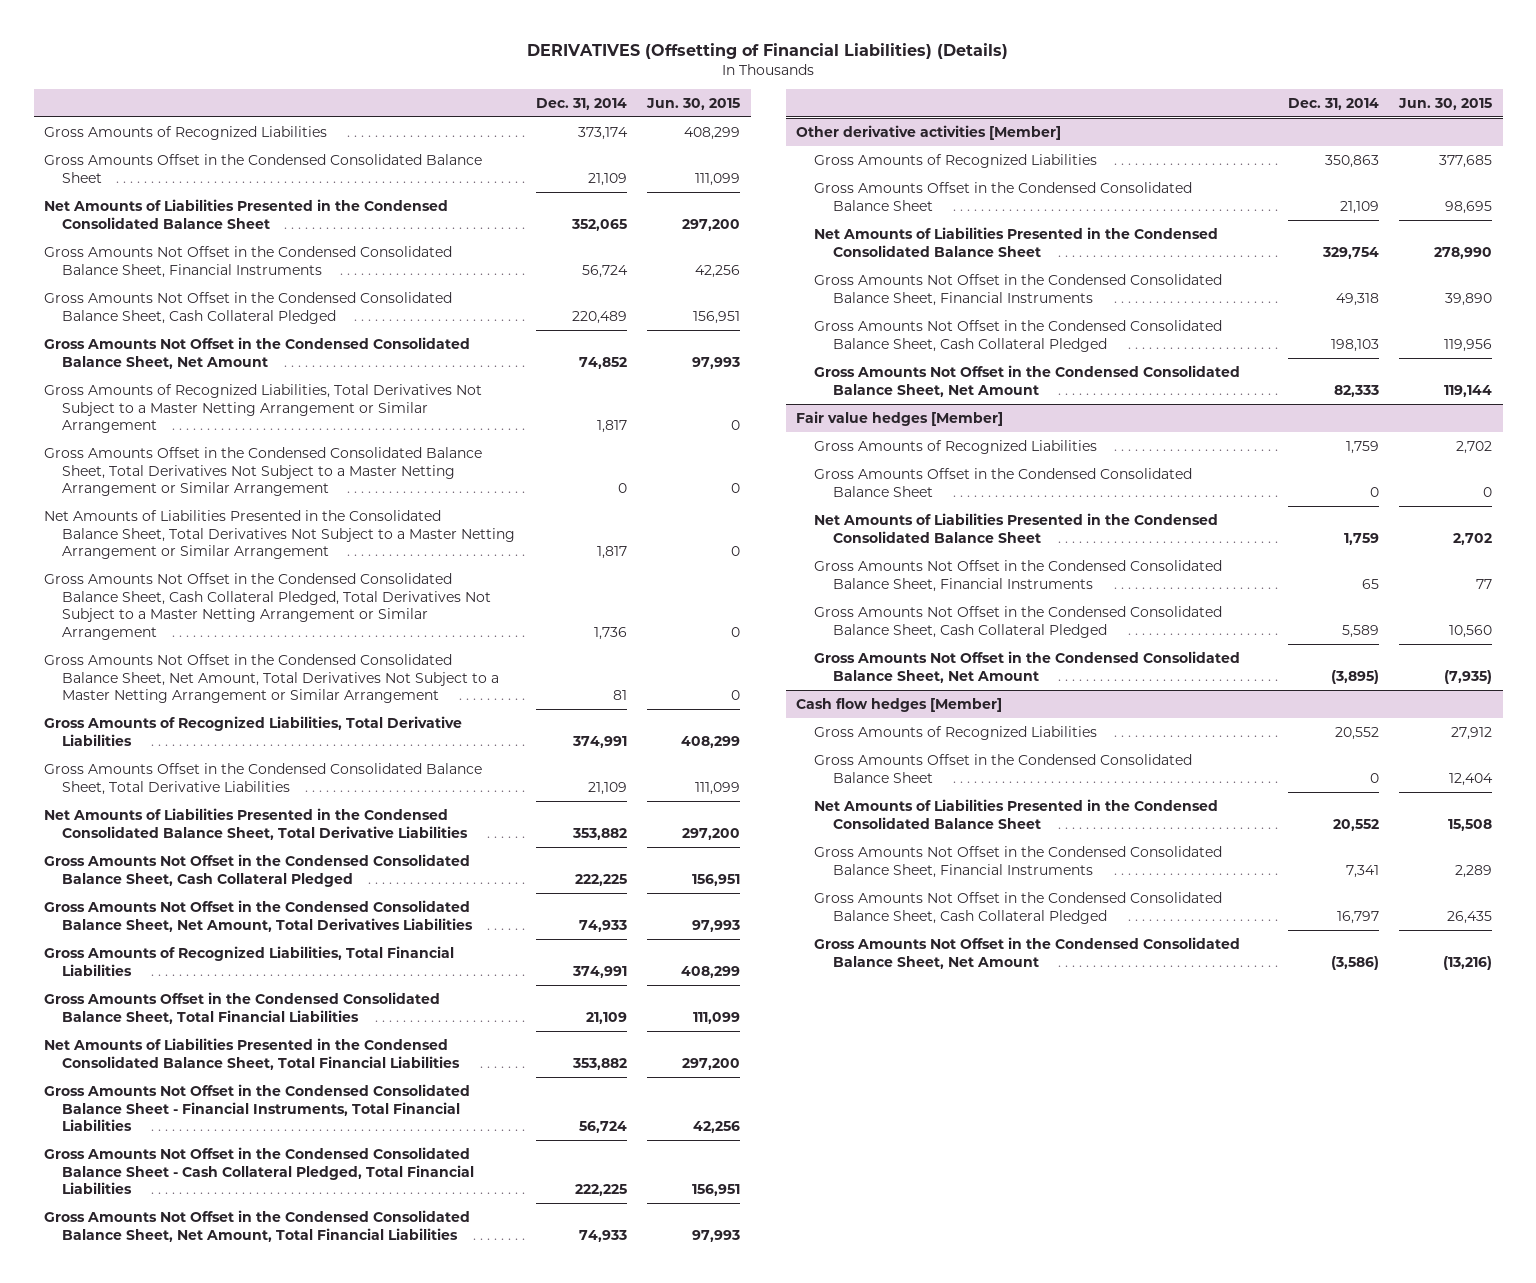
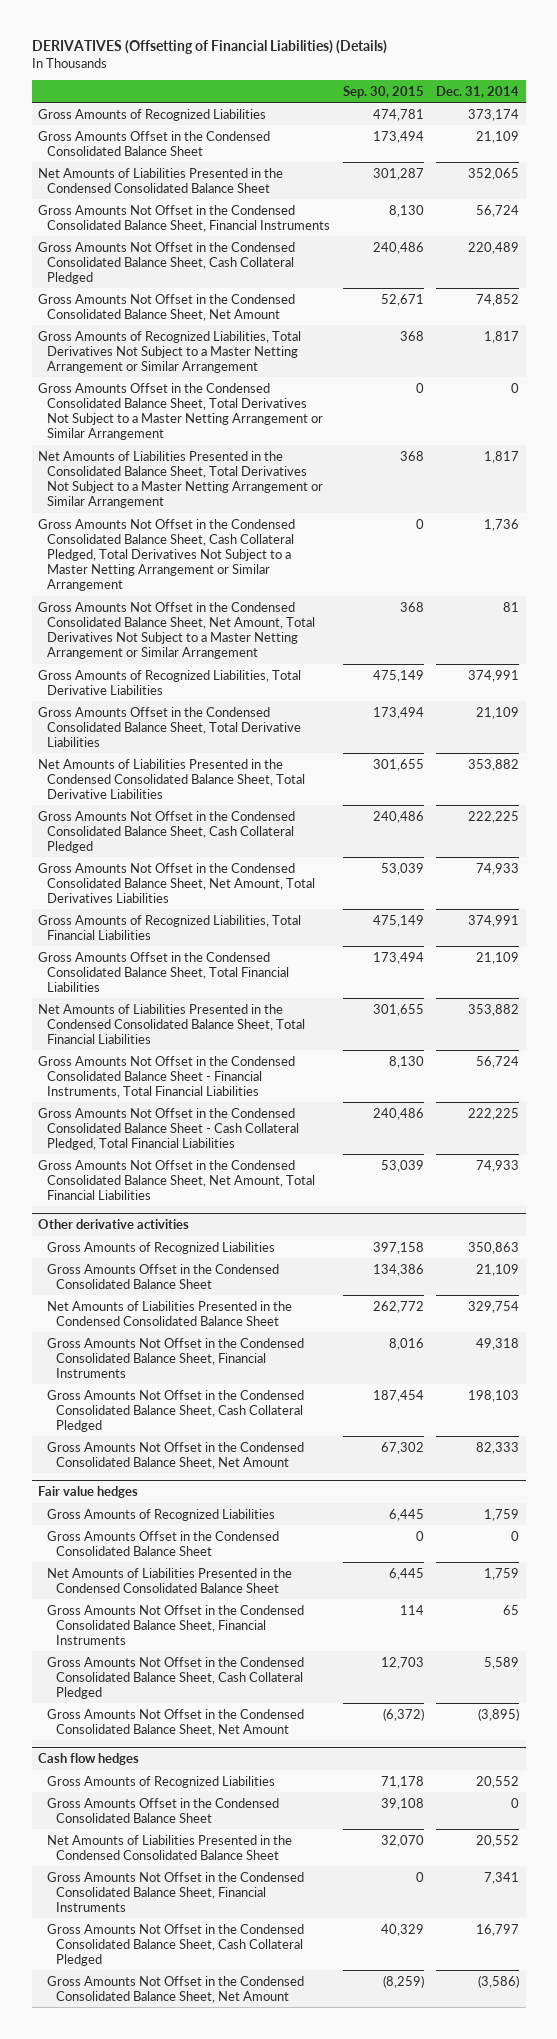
- | Dec. 31, 2014 | Jun. 30, 2015
+ | Sep. 30, 2015 | Dec. 31, 2014
- Other derivative activities [Member]
+ Other derivative activities
- Fair value hedges [Member]
+ Fair value hedges
- Cash flow hedges [Member]
+ Cash flow hedges

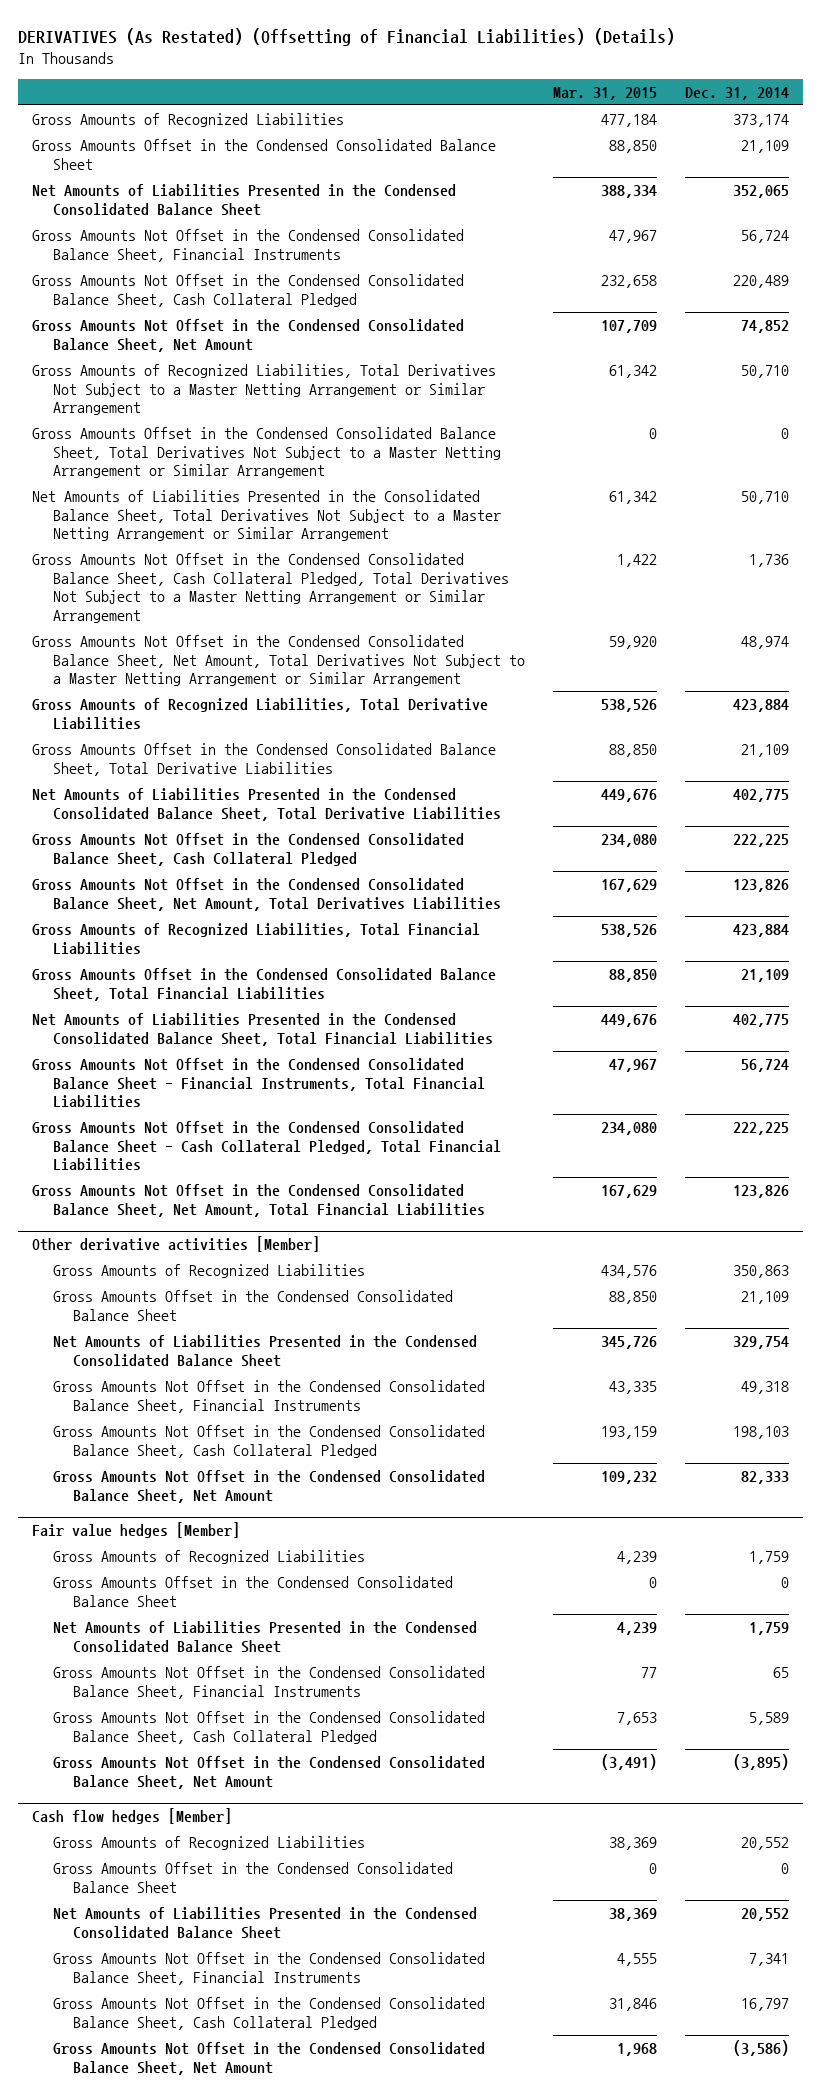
- DERIVATIVES (Offsetting of Financial Liabilities) (Details)
+ DERIVATIVES (As Restated) (Offsetting of Financial Liabilities) (Details)
- | Sep. 30, 2015 | Dec. 31, 2014
+ | Mar. 31, 2015 | Dec. 31, 2014
- Gross Amounts of Recognized Liabilities, Total Derivatives Not Subject to a Master Netting Arrangement or Similar Arrangement | 368 | 1,817
+ Gross Amounts of Recognized Liabilities, Total Derivatives Not Subject to a Master Netting Arrangement or Similar Arrangement | 61,342 | 50,710
- Net Amounts of Liabilities Presented in the Consolidated Balance Sheet, Total Derivatives Not Subject to a Master Netting Arrangement or Similar Arrangement | 368 | 1,817
+ Net Amounts of Liabilities Presented in the Consolidated Balance Sheet, Total Derivatives Not Subject to a Master Netting Arrangement or Similar Arrangement | 61,342 | 50,710
- Gross Amounts Not Offset in the Condensed Consolidated Balance Sheet, Net Amount, Total Derivatives Not Subject to a Master Netting Arrangement or Similar Arrangement | 368 | 81
- Gross Amounts of Recognized Liabilities, Total Derivative Liabilities | 475,149 | 374,991
+ Gross Amounts Not Offset in the Condensed Consolidated Balance Sheet, Net Amount, Total Derivatives Not Subject to a Master Netting Arrangement or Similar Arrangement | 59,920 | 48,974
+ Gross Amounts of Recognized Liabilities, Total Derivative Liabilities | 538,526 | 423,884
- Net Amounts of Liabilities Presented in the Condensed Consolidated Balance Sheet, Total Derivative Liabilities | 301,655 | 353,882
+ Net Amounts of Liabilities Presented in the Condensed Consolidated Balance Sheet, Total Derivative Liabilities | 449,676 | 402,775
- Gross Amounts Not Offset in the Condensed Consolidated Balance Sheet, Net Amount, Total Derivatives Liabilities | 53,039 | 74,933
- Gross Amounts of Recognized Liabilities, Total Financial Liabilities | 475,149 | 374,991
+ Gross Amounts Not Offset in the Condensed Consolidated Balance Sheet, Net Amount, Total Derivatives Liabilities | 167,629 | 123,826
+ Gross Amounts of Recognized Liabilities, Total Financial Liabilities | 538,526 | 423,884
- Net Amounts of Liabilities Presented in the Condensed Consolidated Balance Sheet, Total Financial Liabilities | 301,655 | 353,882
+ Net Amounts of Liabilities Presented in the Condensed Consolidated Balance Sheet, Total Financial Liabilities | 449,676 | 402,775
- Gross Amounts Not Offset in the Condensed Consolidated Balance Sheet, Net Amount, Total Financial Liabilities | 53,039 | 74,933
- Other derivative activities
+ Gross Amounts Not Offset in the Condensed Consolidated Balance Sheet, Net Amount, Total Financial Liabilities | 167,629 | 123,826
+ Other derivative activities [Member]
- Fair value hedges
+ Fair value hedges [Member]
- Cash flow hedges
+ Cash flow hedges [Member]

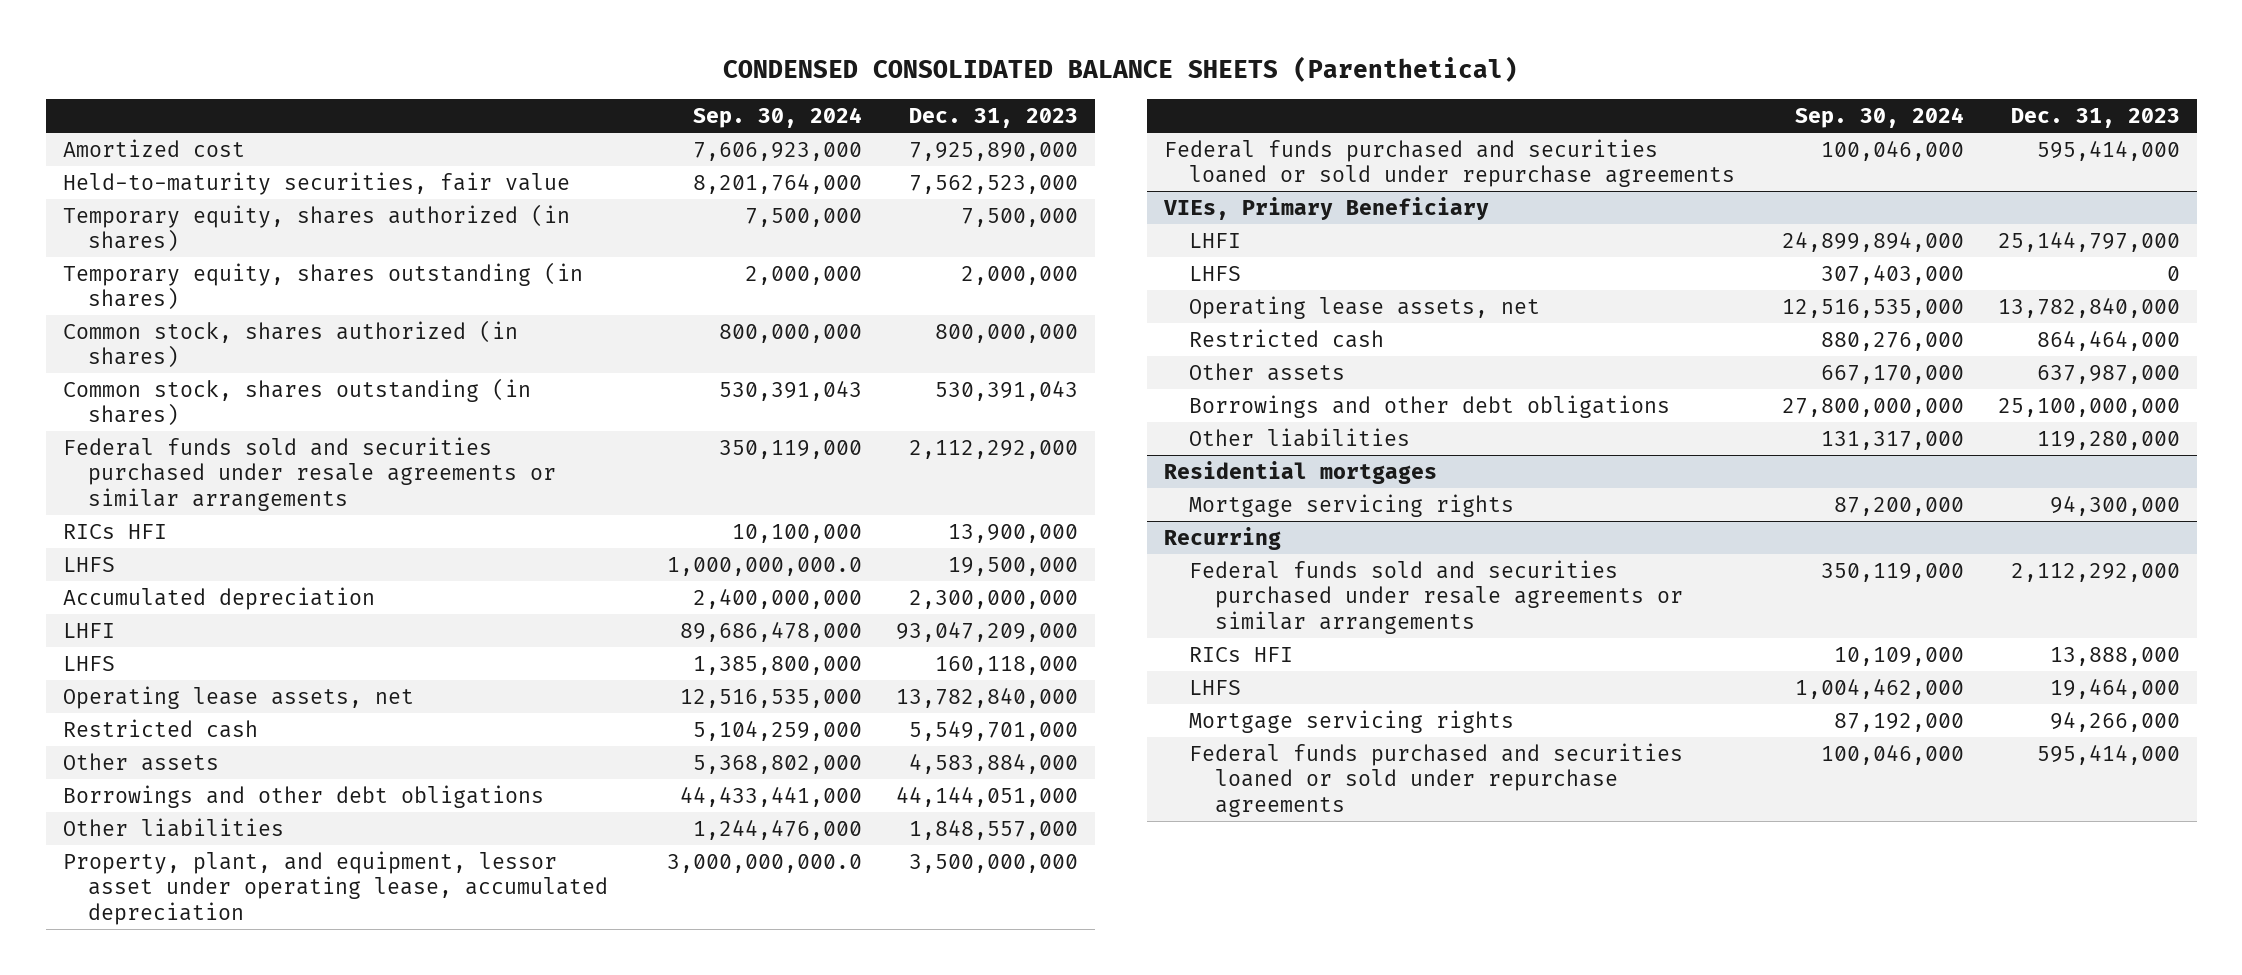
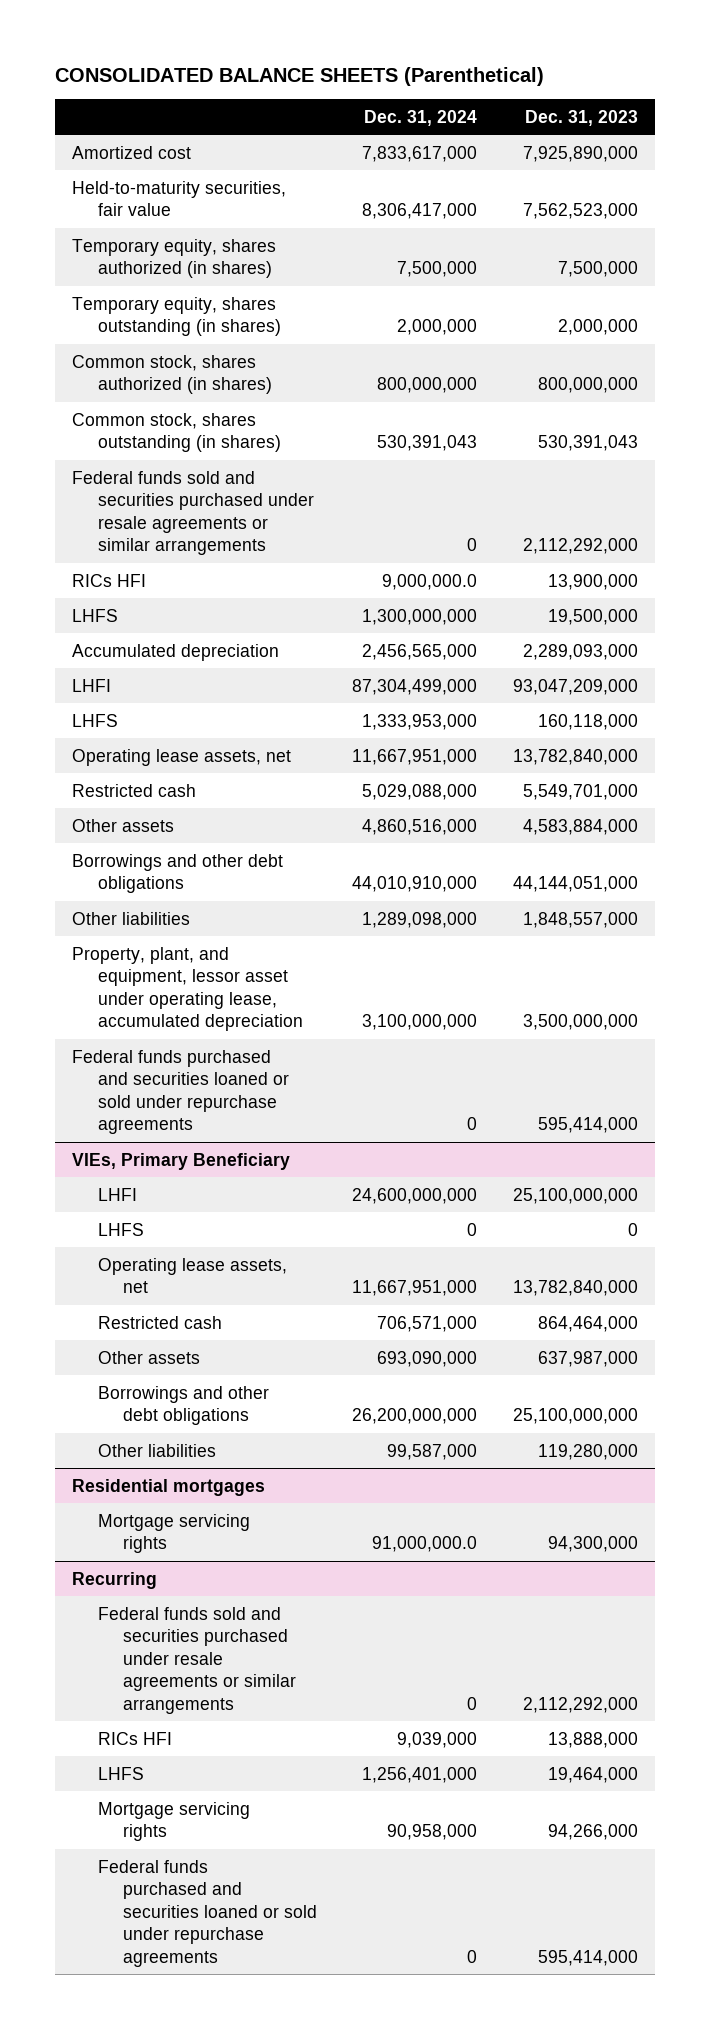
- CONDENSED CONSOLIDATED BALANCE SHEETS (Parenthetical)
+ CONSOLIDATED BALANCE SHEETS (Parenthetical)
- | Sep. 30, 2024 | Dec. 31, 2023
+ | Dec. 31, 2024 | Dec. 31, 2023
- Accumulated depreciation | 2,400,000,000 | 2,300,000,000
+ Accumulated depreciation | 2,456,565,000 | 2,289,093,000
@ VIEs, Primary Beneficiary
- LHFI | 24,899,894,000 | 25,144,797,000
+ LHFI | 24,600,000,000 | 25,100,000,000

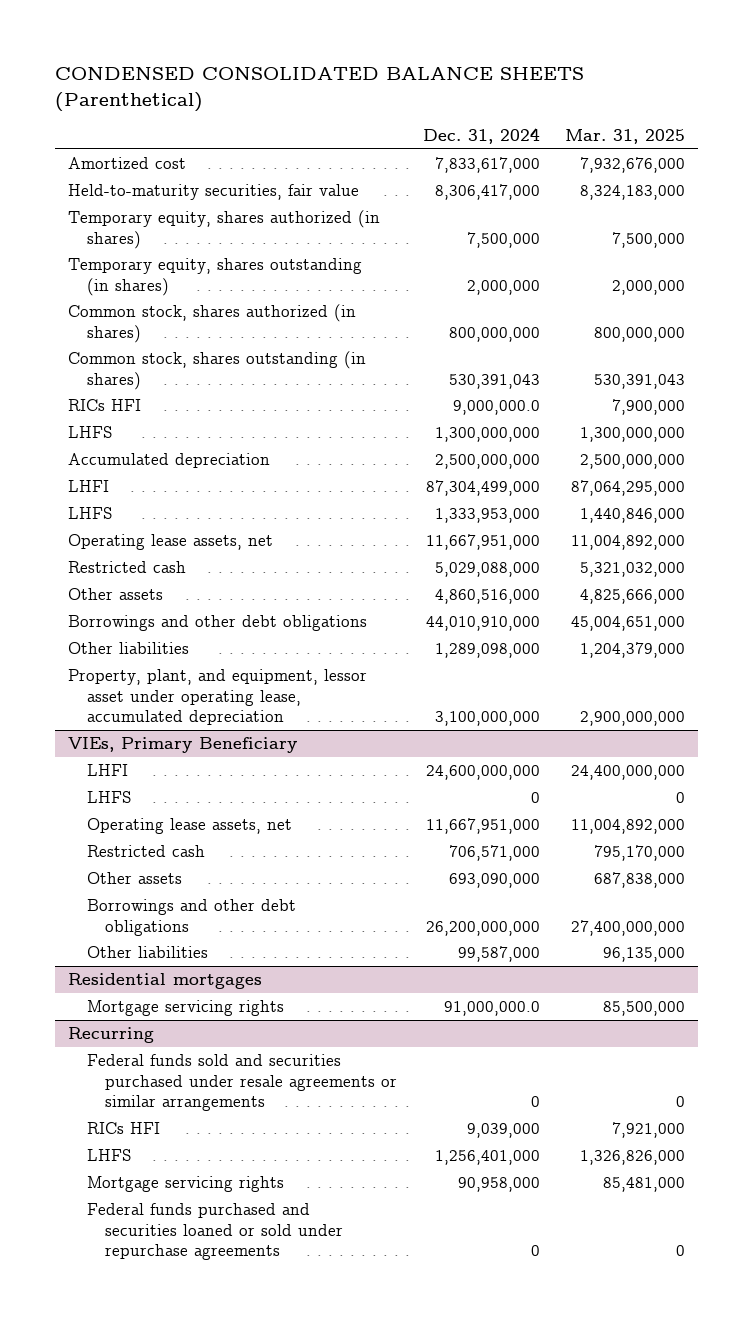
- CONSOLIDATED BALANCE SHEETS (Parenthetical)
+ CONDENSED CONSOLIDATED BALANCE SHEETS (Parenthetical)
- | Dec. 31, 2024 | Dec. 31, 2023
+ | Dec. 31, 2024 | Mar. 31, 2025
- Federal funds sold and securities purchased under resale agreements or similar arrangements | 0 | 2,112,292,000
- Accumulated depreciation | 2,456,565,000 | 2,289,093,000
+ Accumulated depreciation | 2,500,000,000 | 2,500,000,000
- Federal funds purchased and securities loaned or sold under repurchase agreements | 0 | 595,414,000

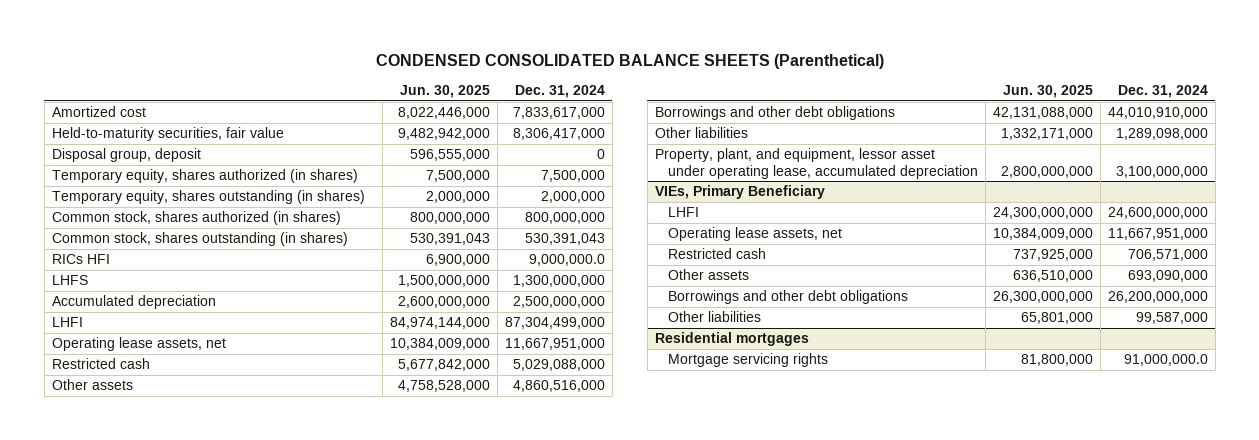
- | Dec. 31, 2024 | Mar. 31, 2025
+ | Jun. 30, 2025 | Dec. 31, 2024
+ Disposal group, deposit | 596,555,000 | 0
- LHFS | 1,333,953,000 | 1,440,846,000
@ VIEs, Primary Beneficiary
- LHFS | 0 | 0
- Recurring
- Federal funds sold and securities purchased under resale agreements or similar arrangements | 0 | 0
- RICs HFI | 9,039,000 | 7,921,000
- LHFS | 1,256,401,000 | 1,326,826,000
- Mortgage servicing rights | 90,958,000 | 85,481,000
- Federal funds purchased and securities loaned or sold under repurchase agreements | 0 | 0

